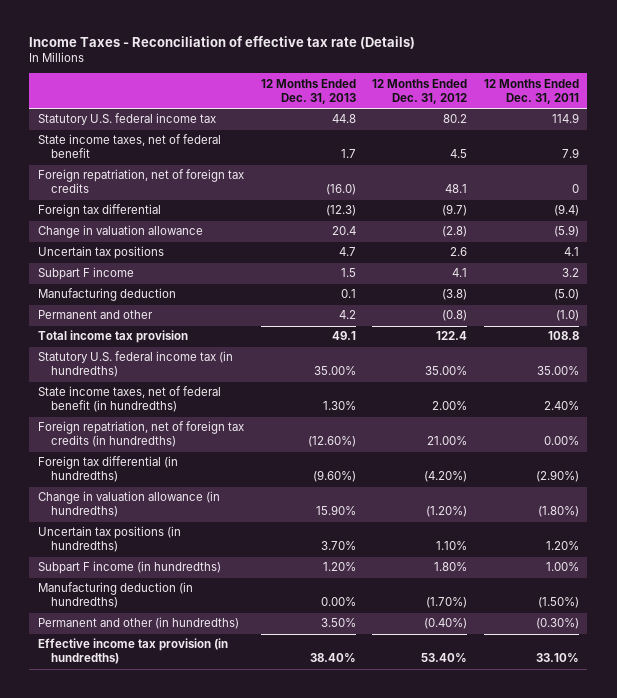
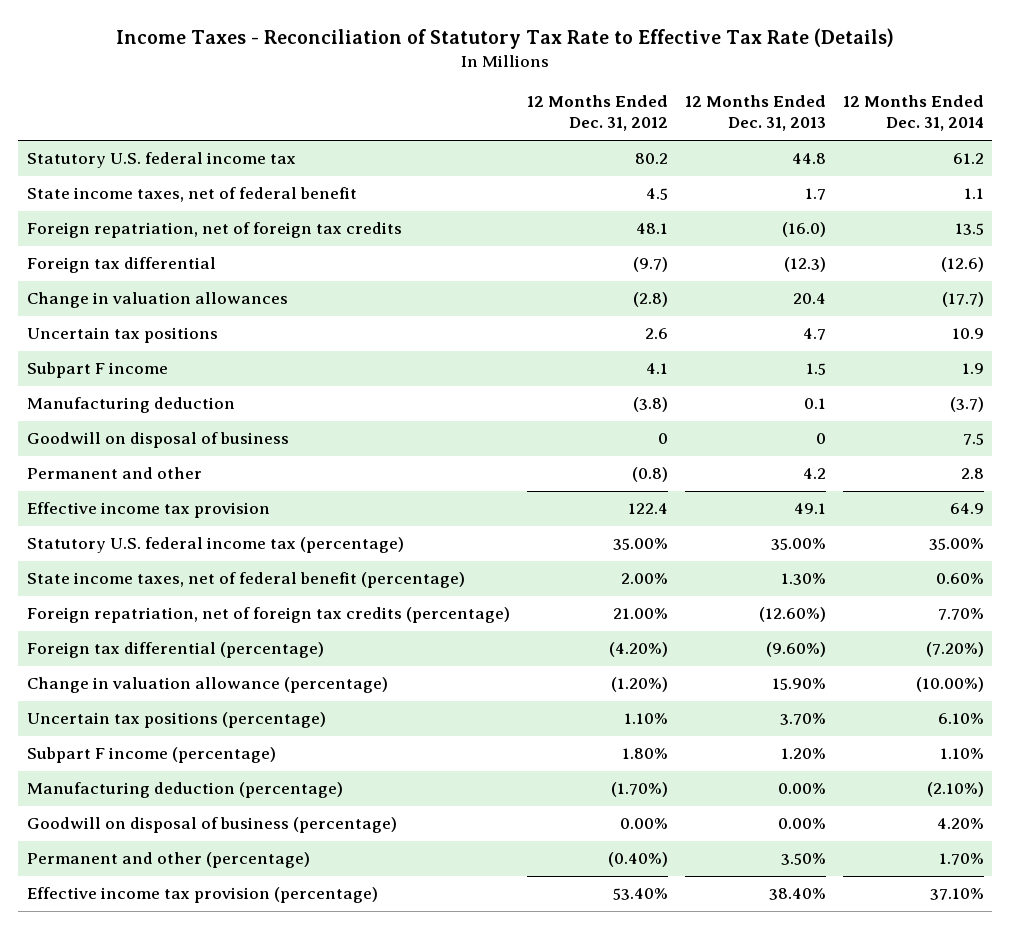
- Income Taxes - Reconciliation of effective tax rate (Details)
+ Income Taxes - Reconciliation of Statutory Tax Rate to Effective Tax Rate (Details)
- | 12 Months Ended Dec. 31, 2013 | 12 Months Ended Dec. 31, 2012 | 12 Months Ended Dec. 31, 2011
+ | 12 Months Ended Dec. 31, 2012 | 12 Months Ended Dec. 31, 2013 | 12 Months Ended Dec. 31, 2014
- Change in valuation allowance | 20.4 | (2.8) | (5.9)
+ Change in valuation allowances | (2.8) | 20.4 | (17.7)
+ Goodwill on disposal of business | 0 | 0 | 7.5
- Total income tax provision | 49.1 | 122.4 | 108.8
- Statutory U.S. federal income tax (in hundredths) | 35.00% | 35.00% | 35.00%
- State income taxes, net of federal benefit (in hundredths) | 1.30% | 2.00% | 2.40%
- Foreign repatriation, net of foreign tax credits (in hundredths) | (12.60%) | 21.00% | 0.00%
- Foreign tax differential (in hundredths) | (9.60%) | (4.20%) | (2.90%)
- Change in valuation allowance (in hundredths) | 15.90% | (1.20%) | (1.80%)
- Uncertain tax positions (in hundredths) | 3.70% | 1.10% | 1.20%
- Subpart F income (in hundredths) | 1.20% | 1.80% | 1.00%
- Manufacturing deduction (in hundredths) | 0.00% | (1.70%) | (1.50%)
- Permanent and other (in hundredths) | 3.50% | (0.40%) | (0.30%)
- Effective income tax provision (in hundredths) | 38.40% | 53.40% | 33.10%
+ Effective income tax provision | 122.4 | 49.1 | 64.9
+ Statutory U.S. federal income tax (percentage) | 35.00% | 35.00% | 35.00%
+ State income taxes, net of federal benefit (percentage) | 2.00% | 1.30% | 0.60%
+ Foreign repatriation, net of foreign tax credits (percentage) | 21.00% | (12.60%) | 7.70%
+ Foreign tax differential (percentage) | (4.20%) | (9.60%) | (7.20%)
+ Change in valuation allowance (percentage) | (1.20%) | 15.90% | (10.00%)
+ Uncertain tax positions (percentage) | 1.10% | 3.70% | 6.10%
+ Subpart F income (percentage) | 1.80% | 1.20% | 1.10%
+ Manufacturing deduction (percentage) | (1.70%) | 0.00% | (2.10%)
+ Goodwill on disposal of business (percentage) | 0.00% | 0.00% | 4.20%
+ Permanent and other (percentage) | (0.40%) | 3.50% | 1.70%
+ Effective income tax provision (percentage) | 53.40% | 38.40% | 37.10%

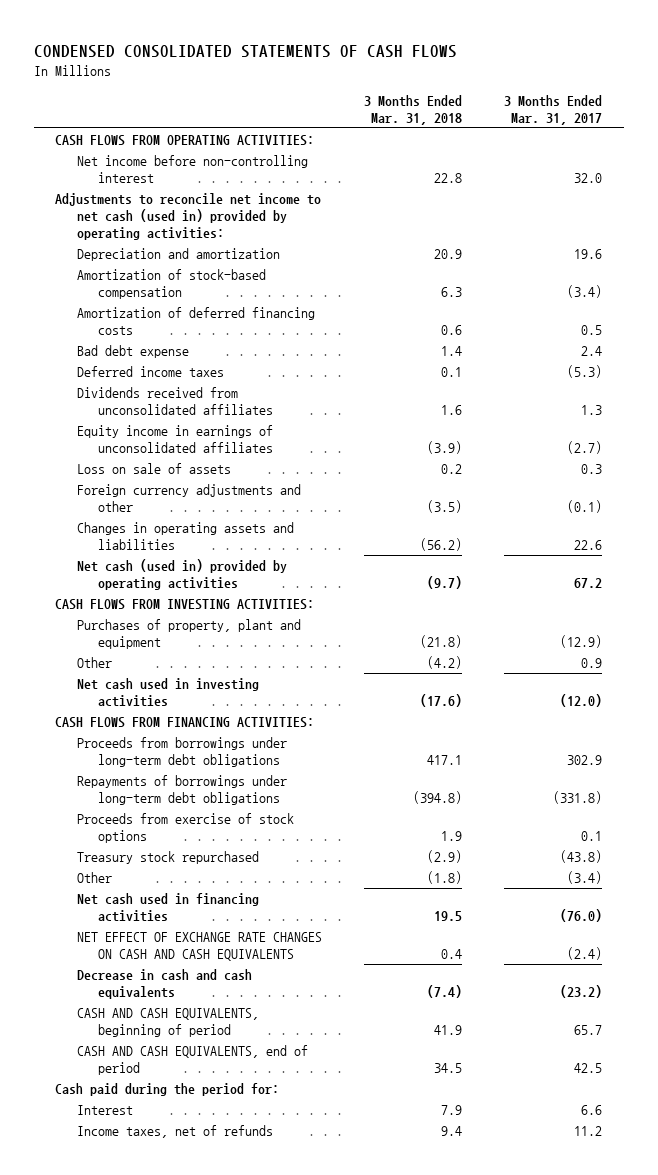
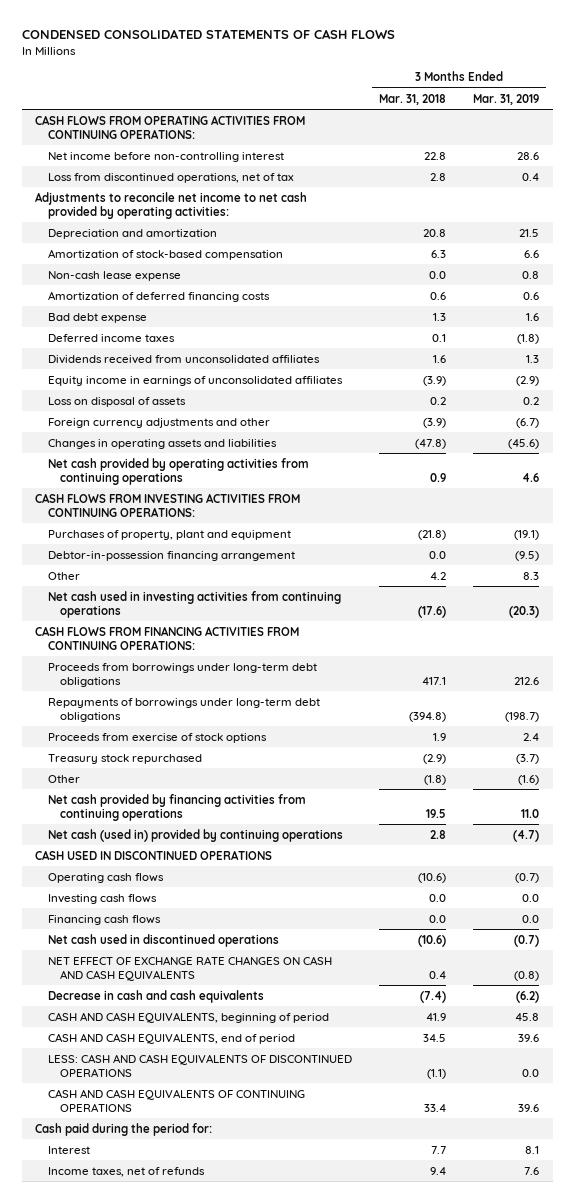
- | 3 Months Ended Mar. 31, 2018 | 3 Months Ended Mar. 31, 2017
+ | 3 Months Ended Mar. 31, 2018 | 3 Months Ended Mar. 31, 2019
- CASH FLOWS FROM OPERATING ACTIVITIES:
+ CASH FLOWS FROM OPERATING ACTIVITIES FROM CONTINUING OPERATIONS:
- Adjustments to reconcile net income to net cash (used in) provided by operating activities:
- Depreciation and amortization | 20.9 | 19.6
+ Loss from discontinued operations, net of tax | 2.8 | 0.4
+ Adjustments to reconcile net income to net cash provided by operating activities:
+ Depreciation and amortization | 20.8 | 21.5
+ Non-cash lease expense | 0.0 | 0.8
- Bad debt expense | 1.4 | 2.4
+ Bad debt expense | 1.3 | 1.6
- Loss on sale of assets | 0.2 | 0.3
- Foreign currency adjustments and other | (3.5) | (0.1)
- Changes in operating assets and liabilities | (56.2) | 22.6
- Net cash (used in) provided by operating activities | (9.7) | 67.2
- CASH FLOWS FROM INVESTING ACTIVITIES:
+ Loss on disposal of assets | 0.2 | 0.2
+ Foreign currency adjustments and other | (3.9) | (6.7)
+ Changes in operating assets and liabilities | (47.8) | (45.6)
+ Net cash provided by operating activities from continuing operations | 0.9 | 4.6
+ CASH FLOWS FROM INVESTING ACTIVITIES FROM CONTINUING OPERATIONS:
- Other | (4.2) | 0.9
- Net cash used in investing activities | (17.6) | (12.0)
- CASH FLOWS FROM FINANCING ACTIVITIES:
+ Debtor-in-possession financing arrangement | 0.0 | (9.5)
+ Other | 4.2 | 8.3
+ Net cash used in investing activities from continuing operations | (17.6) | (20.3)
+ CASH FLOWS FROM FINANCING ACTIVITIES FROM CONTINUING OPERATIONS:
- Net cash used in financing activities | 19.5 | (76.0)
+ Net cash provided by financing activities from continuing operations | 19.5 | 11.0
+ Net cash (used in) provided by continuing operations | 2.8 | (4.7)
+ CASH USED IN DISCONTINUED OPERATIONS
+ Operating cash flows | (10.6) | (0.7)
+ Investing cash flows | 0.0 | 0.0
+ Financing cash flows | 0.0 | 0.0
+ Net cash used in discontinued operations | (10.6) | (0.7)
+ LESS: CASH AND CASH EQUIVALENTS OF DISCONTINUED OPERATIONS | (1.1) | 0.0
+ CASH AND CASH EQUIVALENTS OF CONTINUING OPERATIONS | 33.4 | 39.6
- Interest | 7.9 | 6.6
+ Interest | 7.7 | 8.1

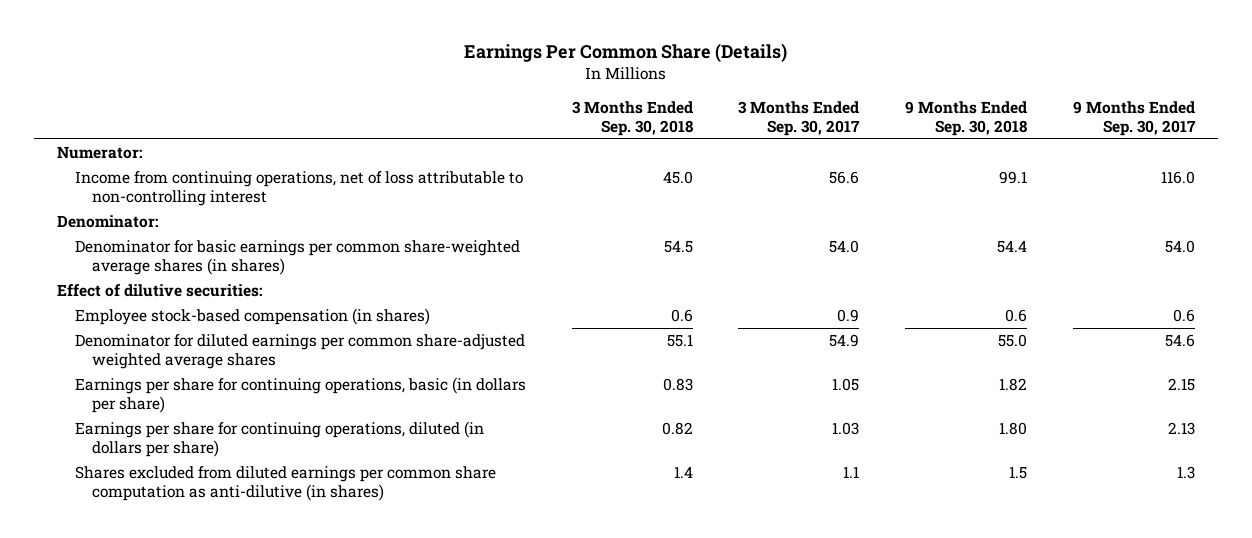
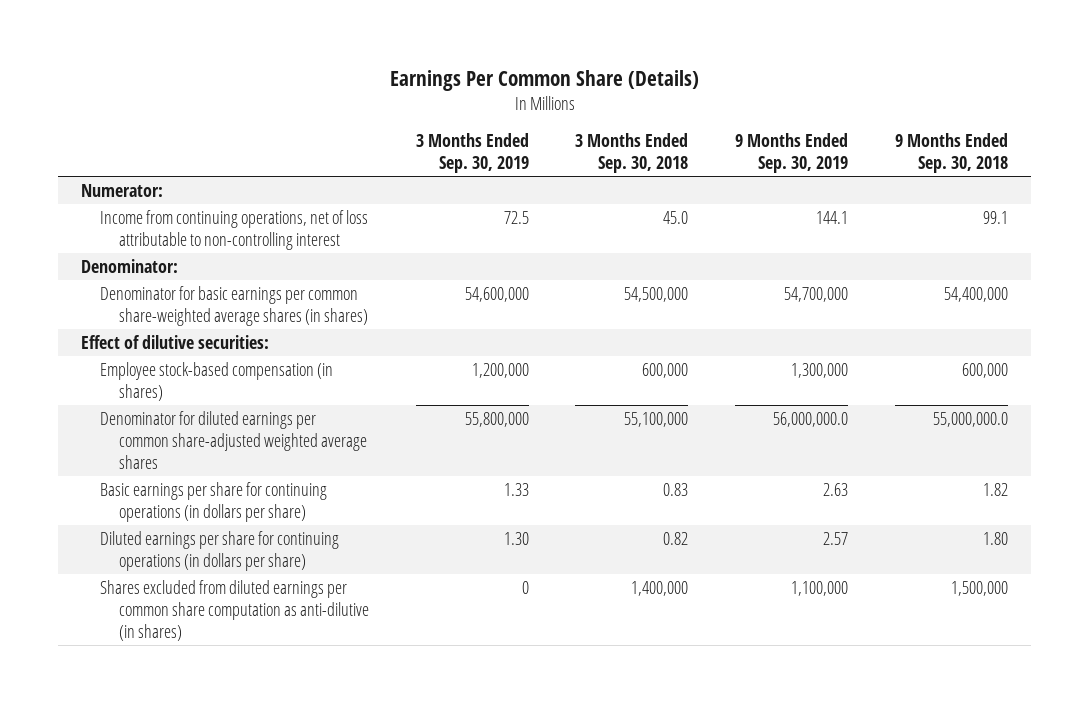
- | 3 Months Ended Sep. 30, 2018 | 3 Months Ended Sep. 30, 2017 | 9 Months Ended Sep. 30, 2018 | 9 Months Ended Sep. 30, 2017
+ | 3 Months Ended Sep. 30, 2019 | 3 Months Ended Sep. 30, 2018 | 9 Months Ended Sep. 30, 2019 | 9 Months Ended Sep. 30, 2018
- Denominator for basic earnings per common share-weighted average shares (in shares) | 54.5 | 54.0 | 54.4 | 54.0
+ Denominator for basic earnings per common share-weighted average shares (in shares) | 54,600,000 | 54,500,000 | 54,700,000 | 54,400,000
- Employee stock-based compensation (in shares) | 0.6 | 0.9 | 0.6 | 0.6
- Denominator for diluted earnings per common share-adjusted weighted average shares | 55.1 | 54.9 | 55.0 | 54.6
- Earnings per share for continuing operations, basic (in dollars per share) | 0.83 | 1.05 | 1.82 | 2.15
- Earnings per share for continuing operations, diluted (in dollars per share) | 0.82 | 1.03 | 1.80 | 2.13
- Shares excluded from diluted earnings per common share computation as anti-dilutive (in shares) | 1.4 | 1.1 | 1.5 | 1.3
+ Employee stock-based compensation (in shares) | 1,200,000 | 600,000 | 1,300,000 | 600,000
+ Denominator for diluted earnings per common share-adjusted weighted average shares | 55,800,000 | 55,100,000 | 56,000,000.0 | 55,000,000.0
+ Basic earnings per share for continuing operations (in dollars per share) | 1.33 | 0.83 | 2.63 | 1.82
+ Diluted earnings per share for continuing operations (in dollars per share) | 1.30 | 0.82 | 2.57 | 1.80
+ Shares excluded from diluted earnings per common share computation as anti-dilutive (in shares) | 0 | 1,400,000 | 1,100,000 | 1,500,000

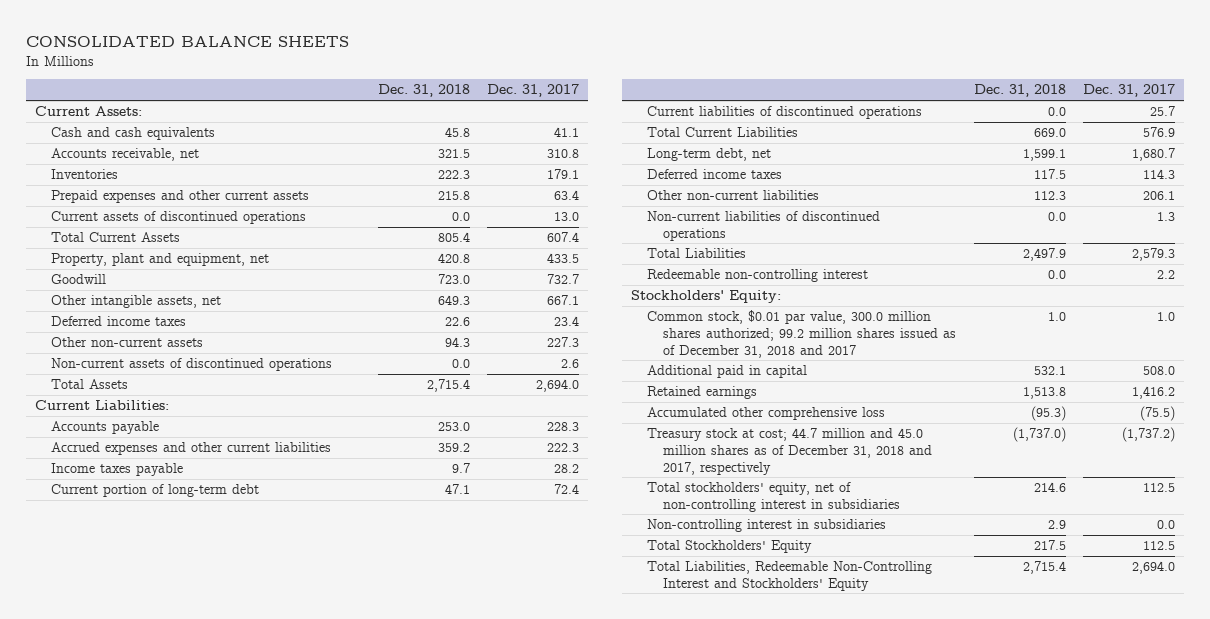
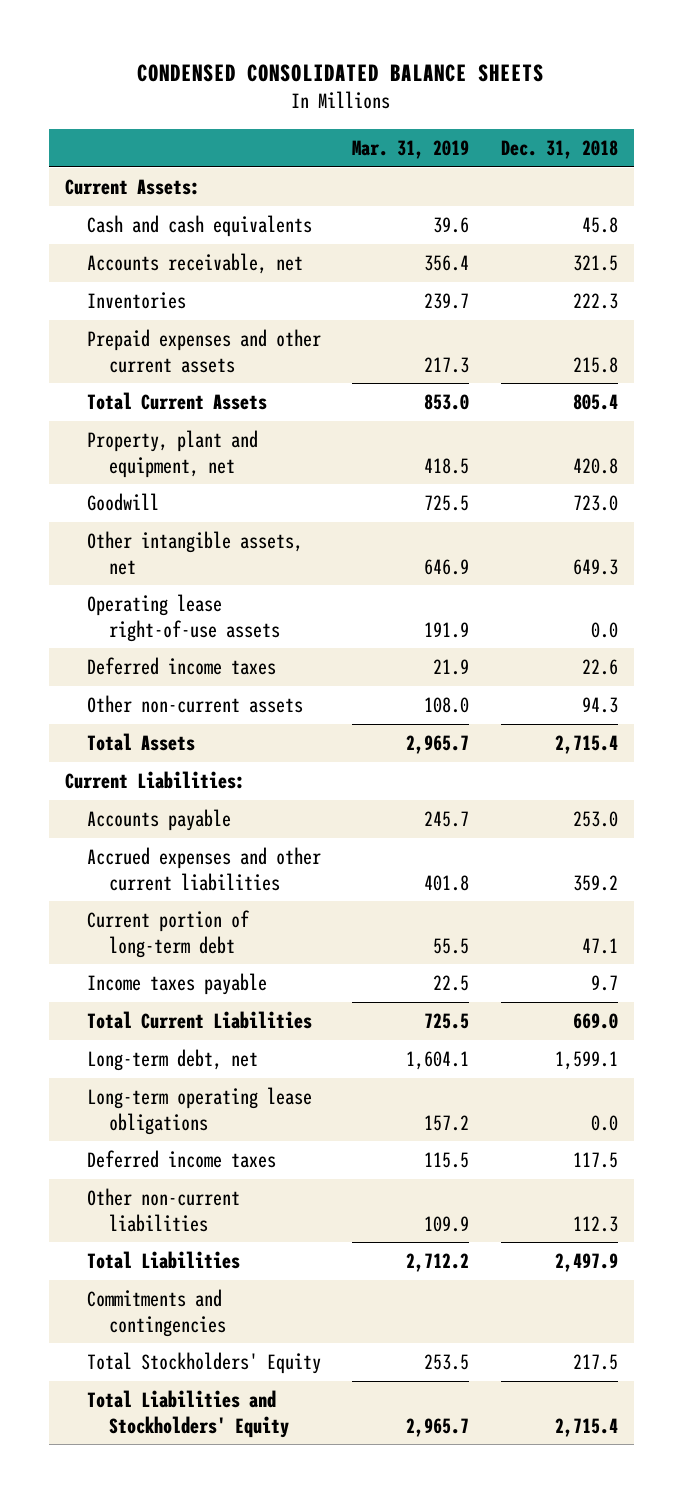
- CONSOLIDATED BALANCE SHEETS
+ CONDENSED CONSOLIDATED BALANCE SHEETS
- | Dec. 31, 2018 | Dec. 31, 2017
+ | Mar. 31, 2019 | Dec. 31, 2018
- Current assets of discontinued operations | 0.0 | 13.0
+ Operating lease right-of-use assets | 191.9 | 0.0
- Non-current assets of discontinued operations | 0.0 | 2.6
- Current liabilities of discontinued operations | 0.0 | 25.7
moved down: Income taxes payable | 22.5 | 9.7
+ Long-term operating lease obligations | 157.2 | 0.0
- Non-current liabilities of discontinued operations | 0.0 | 1.3
- Redeemable non-controlling interest | 0.0 | 2.2
- Stockholders' Equity:
- Common stock, $0.01 par value, 300.0 million shares authorized; 99.2 million shares issued as of December 31, 2018 and 2017 | 1.0 | 1.0
- Additional paid in capital | 532.1 | 508.0
- Retained earnings | 1,513.8 | 1,416.2
- Accumulated other comprehensive loss | (95.3) | (75.5)
- Treasury stock at cost; 44.7 million and 45.0 million shares as of December 31, 2018 and 2017, respectively | (1,737.0) | (1,737.2)
- Total stockholders' equity, net of non-controlling interest in subsidiaries | 214.6 | 112.5
- Non-controlling interest in subsidiaries | 2.9 | 0.0
+ Commitments and contingencies
- Total Liabilities, Redeemable Non-Controlling Interest and Stockholders' Equity | 2,715.4 | 2,694.0
+ Total Liabilities and Stockholders' Equity | 2,965.7 | 2,715.4

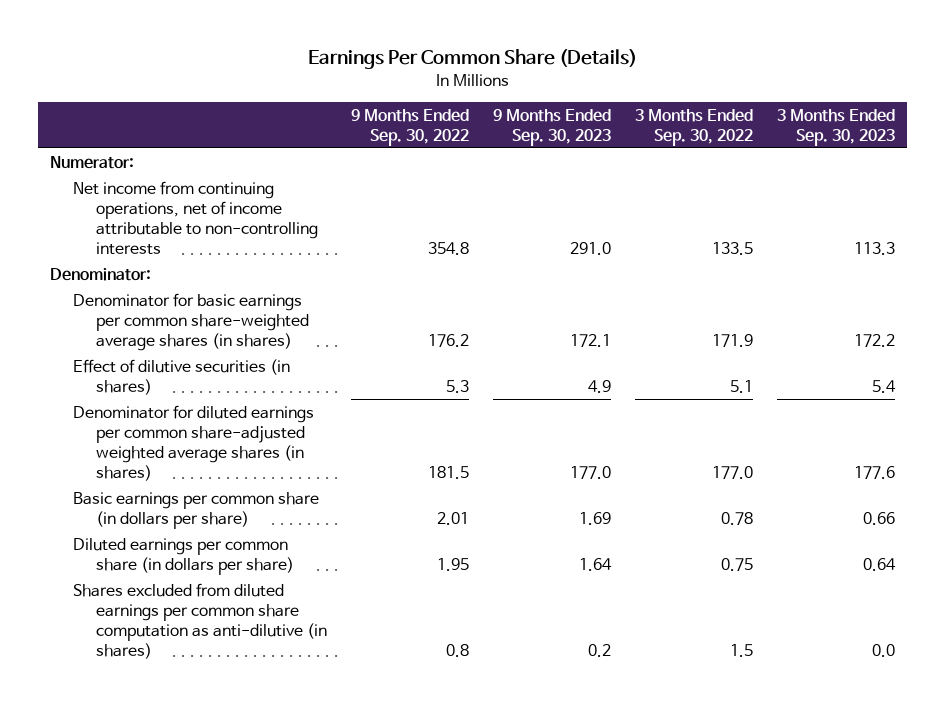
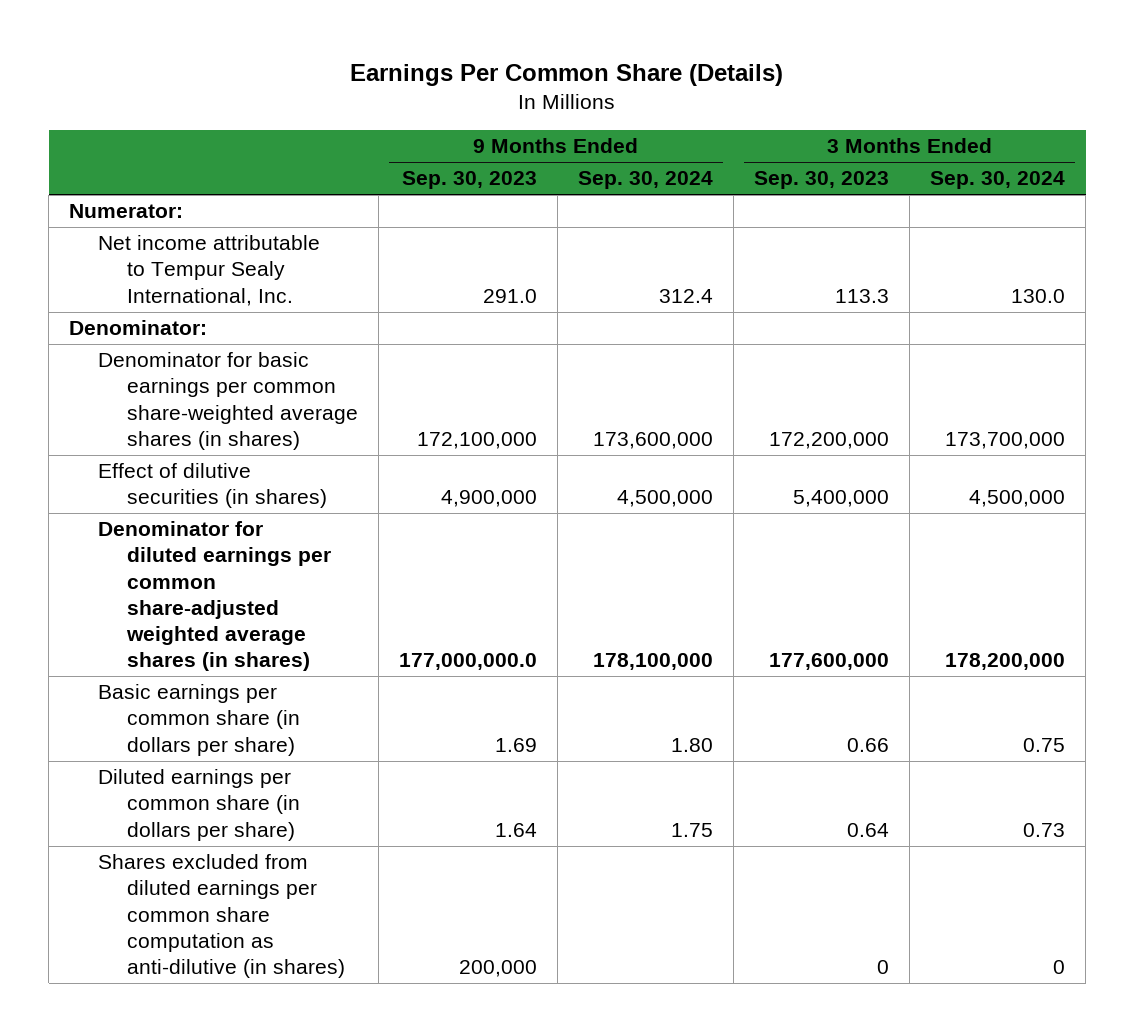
- | 9 Months Ended Sep. 30, 2022 | 9 Months Ended Sep. 30, 2023 | 3 Months Ended Sep. 30, 2022 | 3 Months Ended Sep. 30, 2023
+ | 9 Months Ended Sep. 30, 2023 | 9 Months Ended Sep. 30, 2024 | 3 Months Ended Sep. 30, 2023 | 3 Months Ended Sep. 30, 2024
- Net income from continuing operations, net of income attributable to non-controlling interests | 354.8 | 291.0 | 133.5 | 113.3
+ Net income attributable to Tempur Sealy International, Inc. | 291.0 | 312.4 | 113.3 | 130.0
- Denominator for basic earnings per common share-weighted average shares (in shares) | 176.2 | 172.1 | 171.9 | 172.2
- Effect of dilutive securities (in shares) | 5.3 | 4.9 | 5.1 | 5.4
- Denominator for diluted earnings per common share-adjusted weighted average shares (in shares) | 181.5 | 177.0 | 177.0 | 177.6
+ Denominator for basic earnings per common share-weighted average shares (in shares) | 172,100,000 | 173,600,000 | 172,200,000 | 173,700,000
+ Effect of dilutive securities (in shares) | 4,900,000 | 4,500,000 | 5,400,000 | 4,500,000
+ Denominator for diluted earnings per common share-adjusted weighted average shares (in shares) | 177,000,000.0 | 178,100,000 | 177,600,000 | 178,200,000
- Shares excluded from diluted earnings per common share computation as anti-dilutive (in shares) | 0.8 | 0.2 | 1.5 | 0.0
+ Shares excluded from diluted earnings per common share computation as anti-dilutive (in shares) | 200,000 | | 0 | 0

